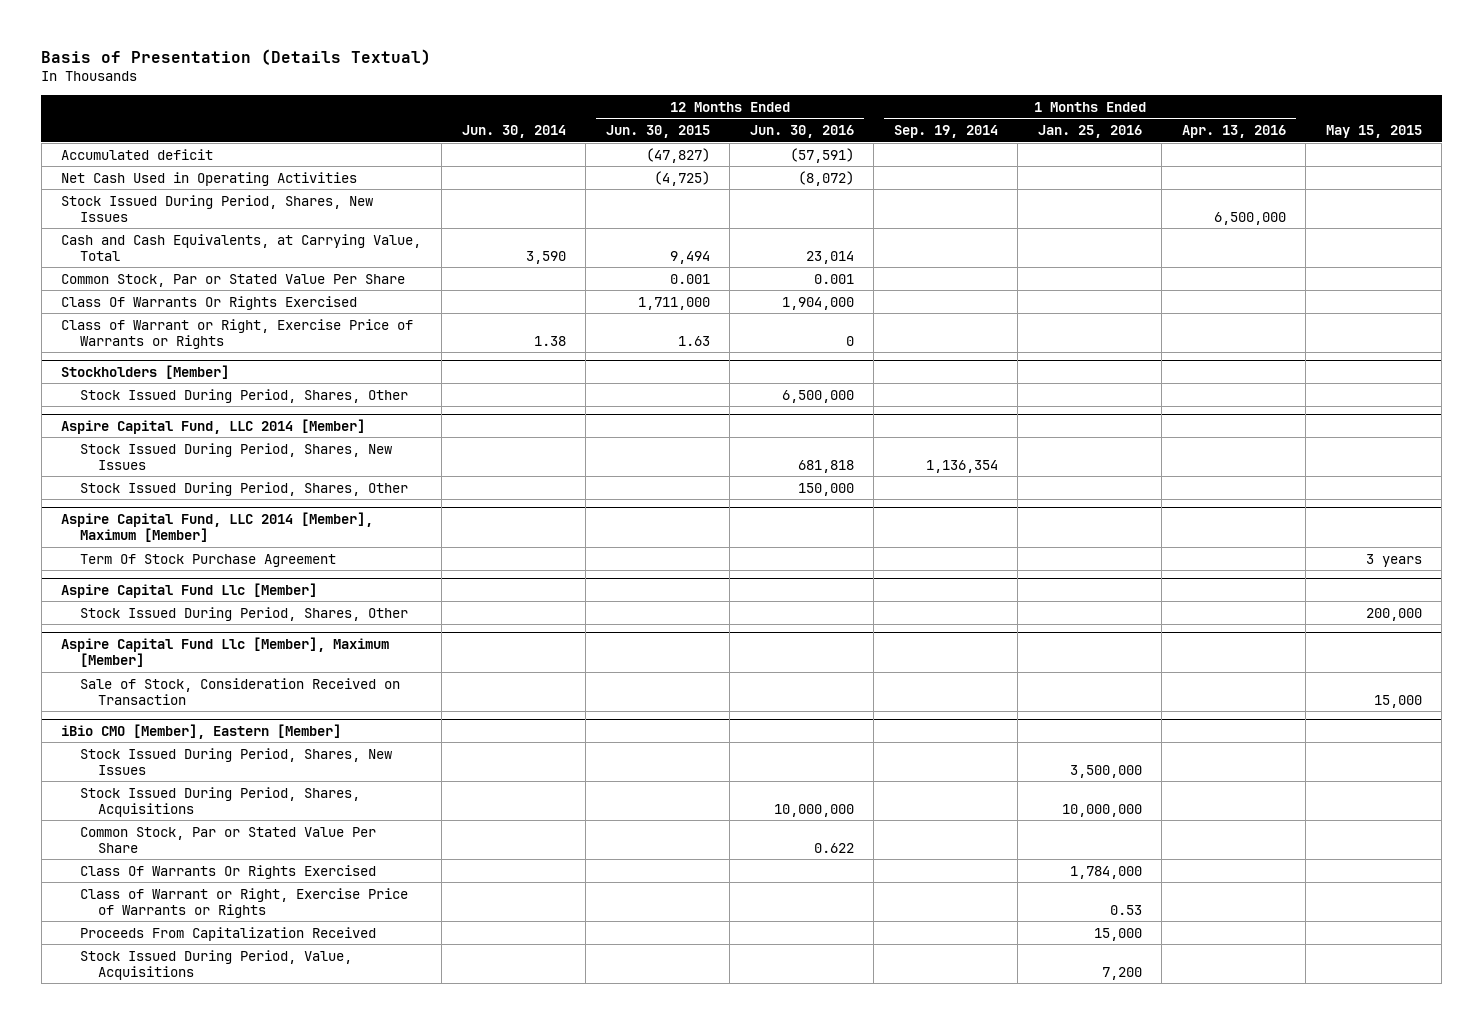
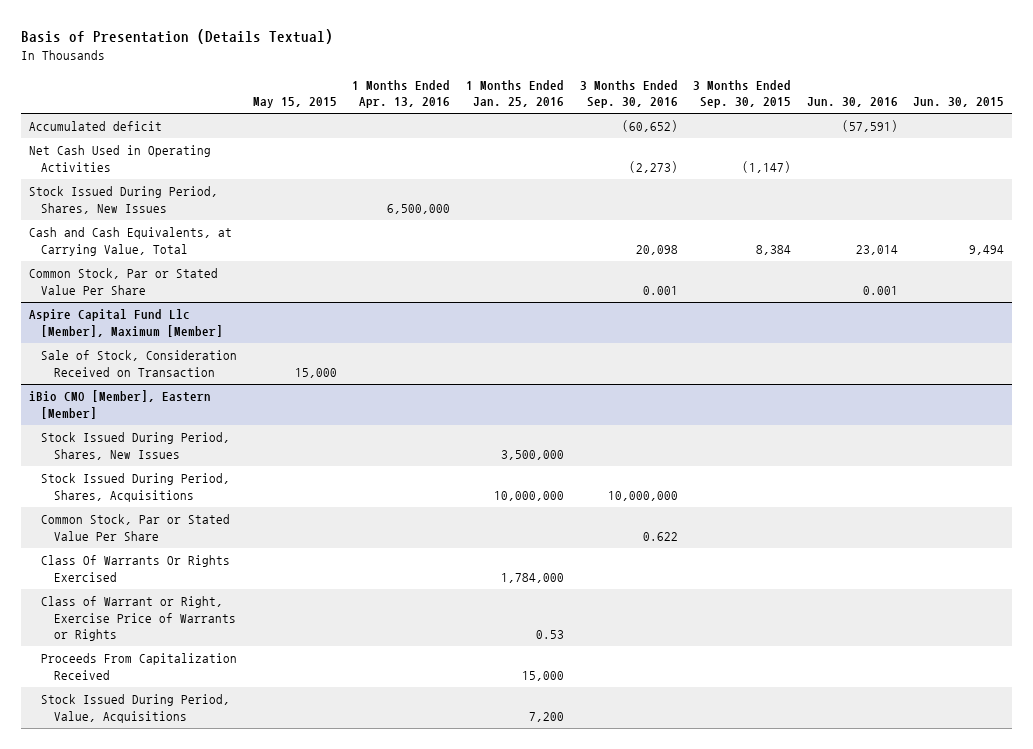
- | Jun. 30, 2014 | 12 Months Ended Jun. 30, 2015 | 12 Months Ended Jun. 30, 2016 | 1 Months Ended Sep. 19, 2014 | 1 Months Ended Jan. 25, 2016 | 1 Months Ended Apr. 13, 2016 | May 15, 2015
+ | May 15, 2015 | 1 Months Ended Apr. 13, 2016 | 1 Months Ended Jan. 25, 2016 | 3 Months Ended Sep. 30, 2016 | 3 Months Ended Sep. 30, 2015 | Jun. 30, 2016 | Jun. 30, 2015
- Class Of Warrants Or Rights Exercised | | 1,711,000 | 1,904,000 | | | |
- Class of Warrant or Right, Exercise Price of Warrants or Rights | 1.38 | 1.63 | 0 | | | |
- Stockholders [Member]
- Stock Issued During Period, Shares, Other | | | 6,500,000 | | | |
- Aspire Capital Fund, LLC 2014 [Member]
- Stock Issued During Period, Shares, New Issues | | | 681,818 | 1,136,354 | | |
- Stock Issued During Period, Shares, Other | | | 150,000 | | | |
- Aspire Capital Fund, LLC 2014 [Member], Maximum [Member]
- Term Of Stock Purchase Agreement | | | | | | | 3 years
- Aspire Capital Fund Llc [Member]
- Stock Issued During Period, Shares, Other | | | | | | | 200,000

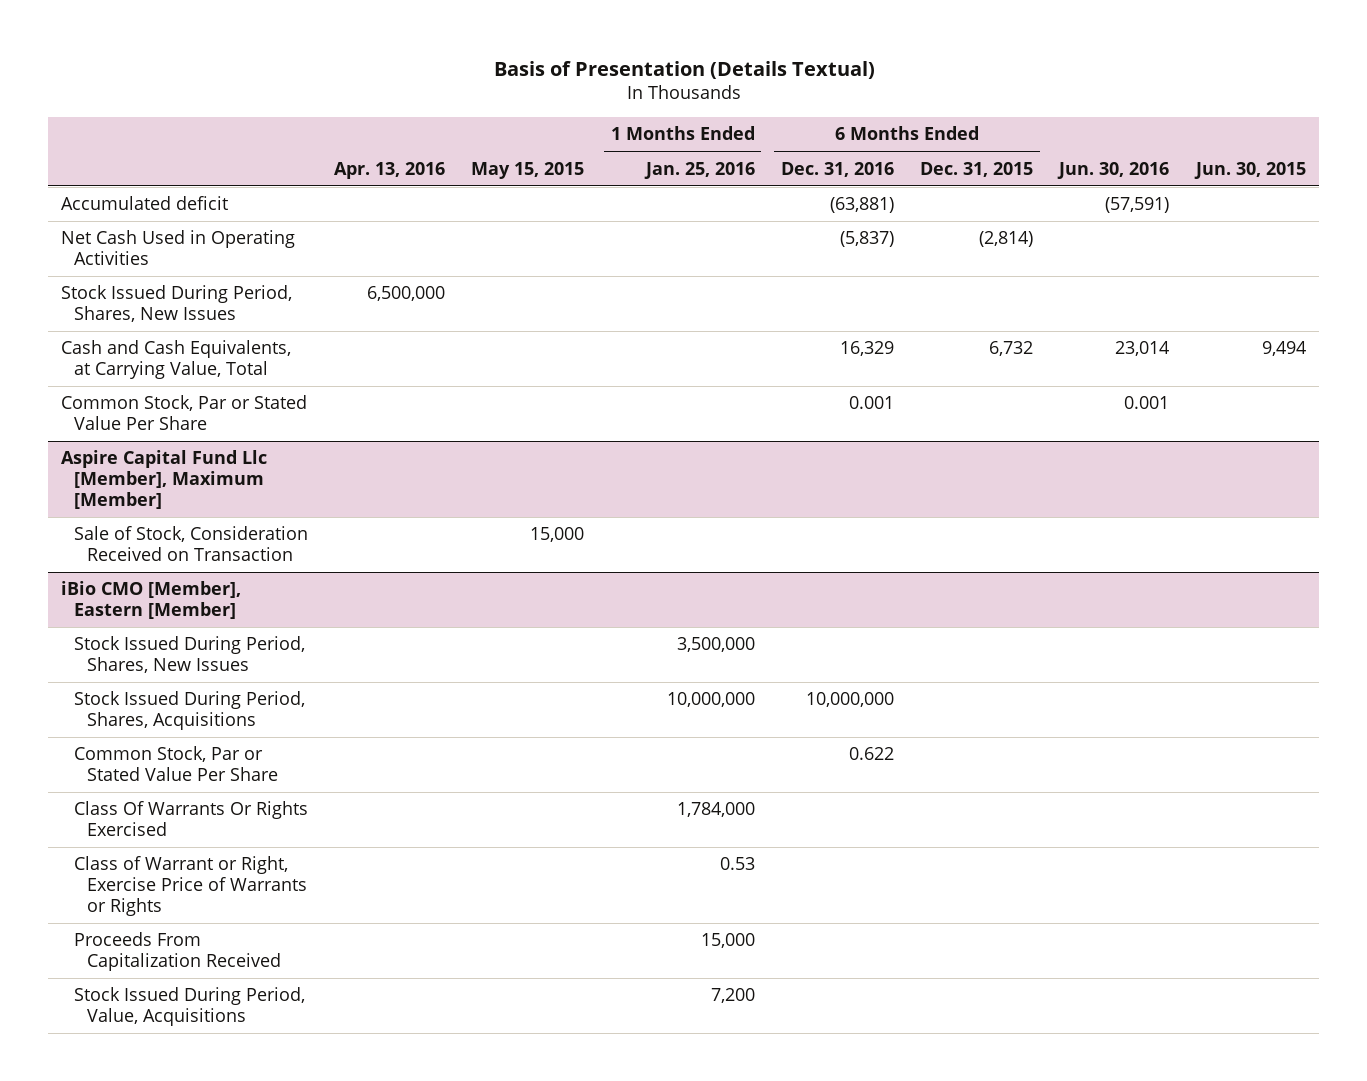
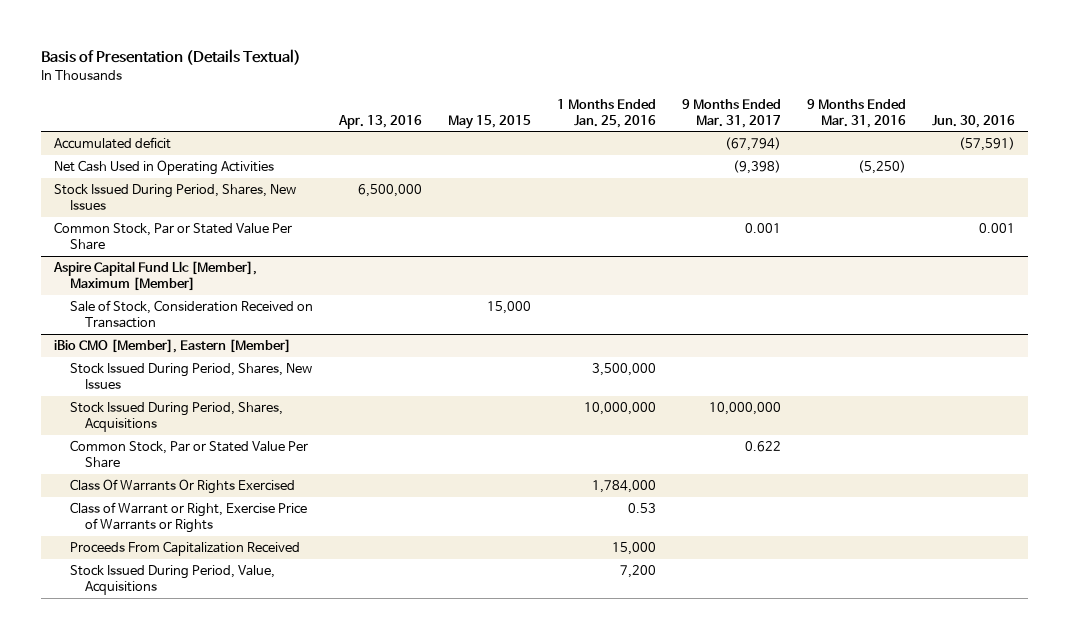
- | Apr. 13, 2016 | May 15, 2015 | 1 Months Ended Jan. 25, 2016 | 6 Months Ended Dec. 31, 2016 | 6 Months Ended Dec. 31, 2015 | Jun. 30, 2016 | Jun. 30, 2015
+ | Apr. 13, 2016 | May 15, 2015 | 1 Months Ended Jan. 25, 2016 | 9 Months Ended Mar. 31, 2017 | 9 Months Ended Mar. 31, 2016 | Jun. 30, 2016
- Cash and Cash Equivalents, at Carrying Value, Total | | | | 16,329 | 6,732 | 23,014 | 9,494

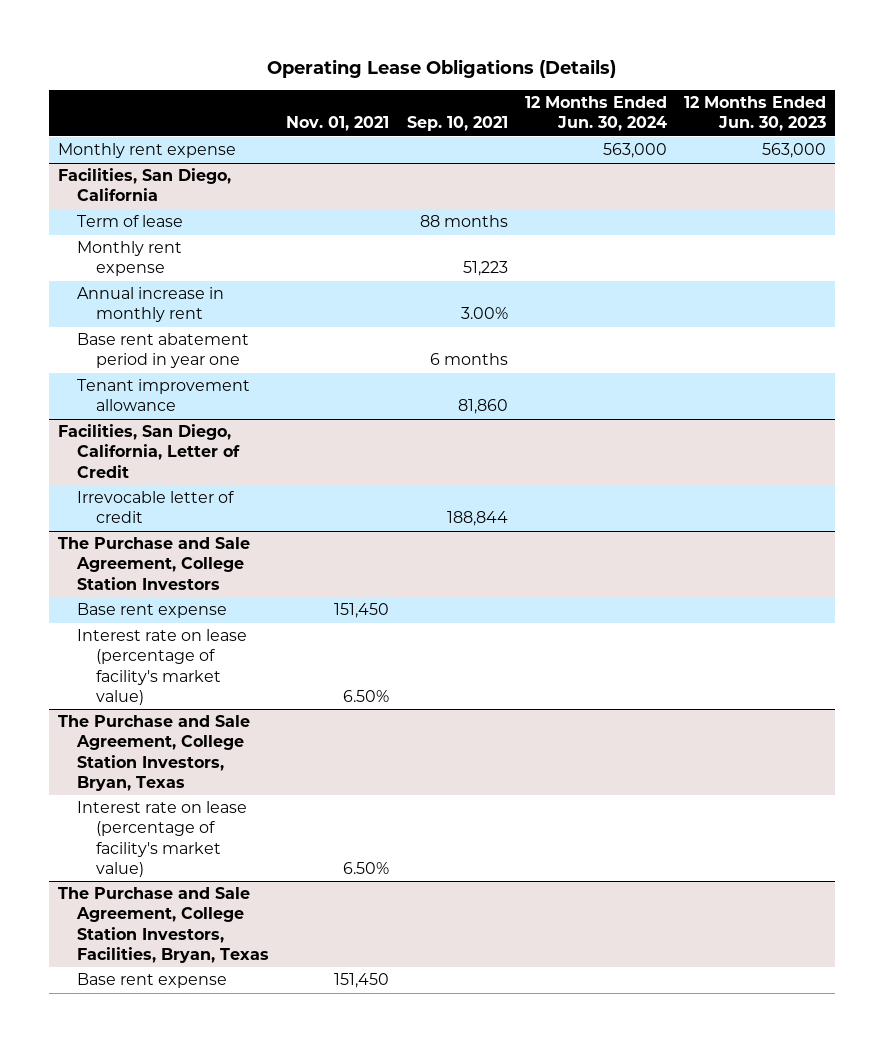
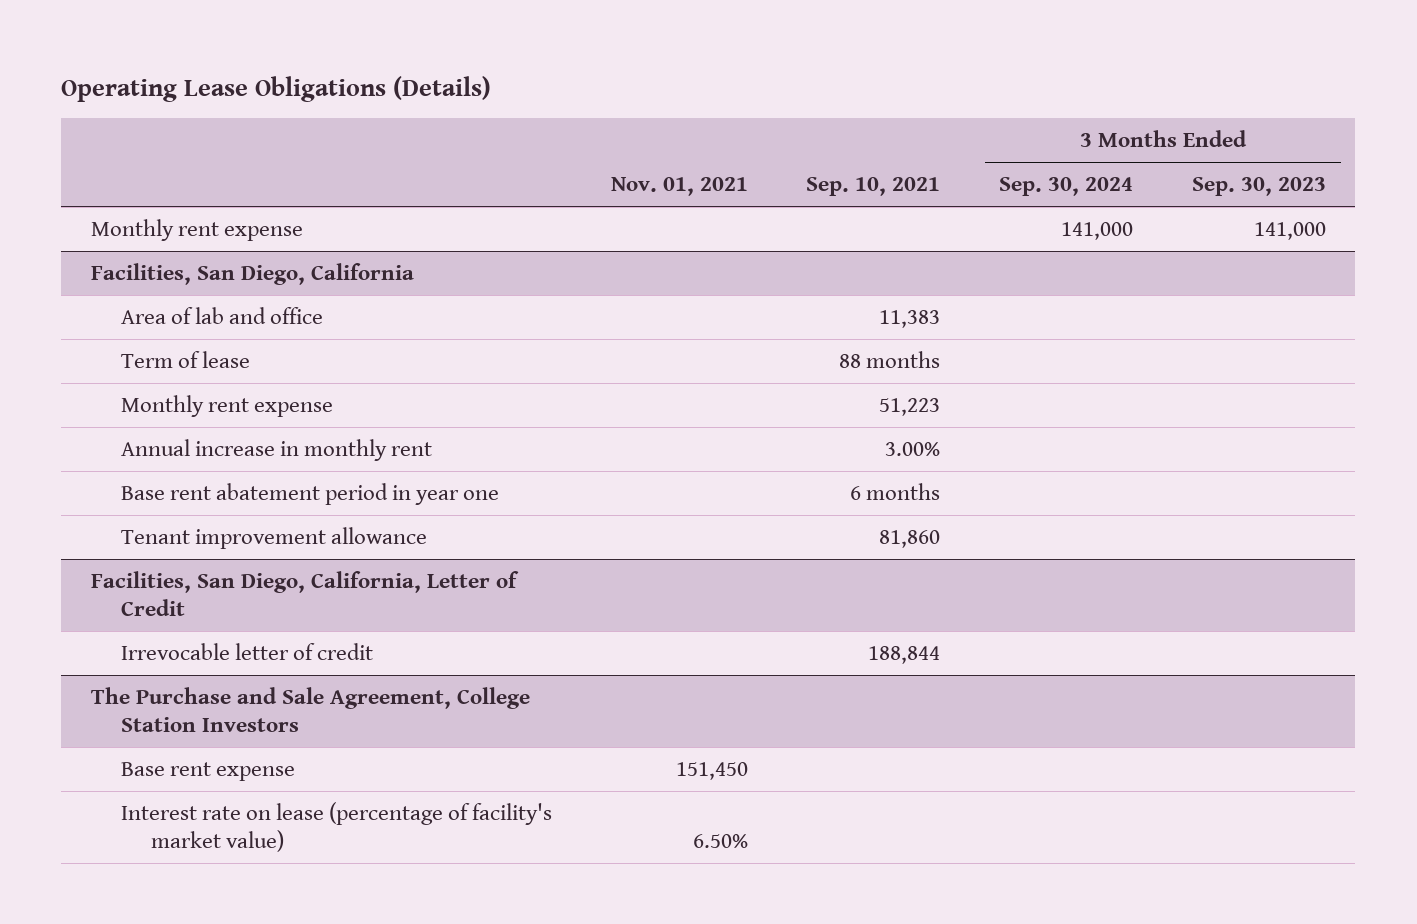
- | Nov. 01, 2021 | Sep. 10, 2021 | 12 Months Ended Jun. 30, 2024 | 12 Months Ended Jun. 30, 2023
+ | Nov. 01, 2021 | Sep. 10, 2021 | 3 Months Ended Sep. 30, 2024 | 3 Months Ended Sep. 30, 2023
@ Facilities, San Diego, California
+ Area of lab and office | | 11,383 | |
- The Purchase and Sale Agreement, College Station Investors, Bryan, Texas
- Interest rate on lease (percentage of facility's market value) | 6.50% | | |
- The Purchase and Sale Agreement, College Station Investors, Facilities, Bryan, Texas
- Base rent expense | 151,450 | | |

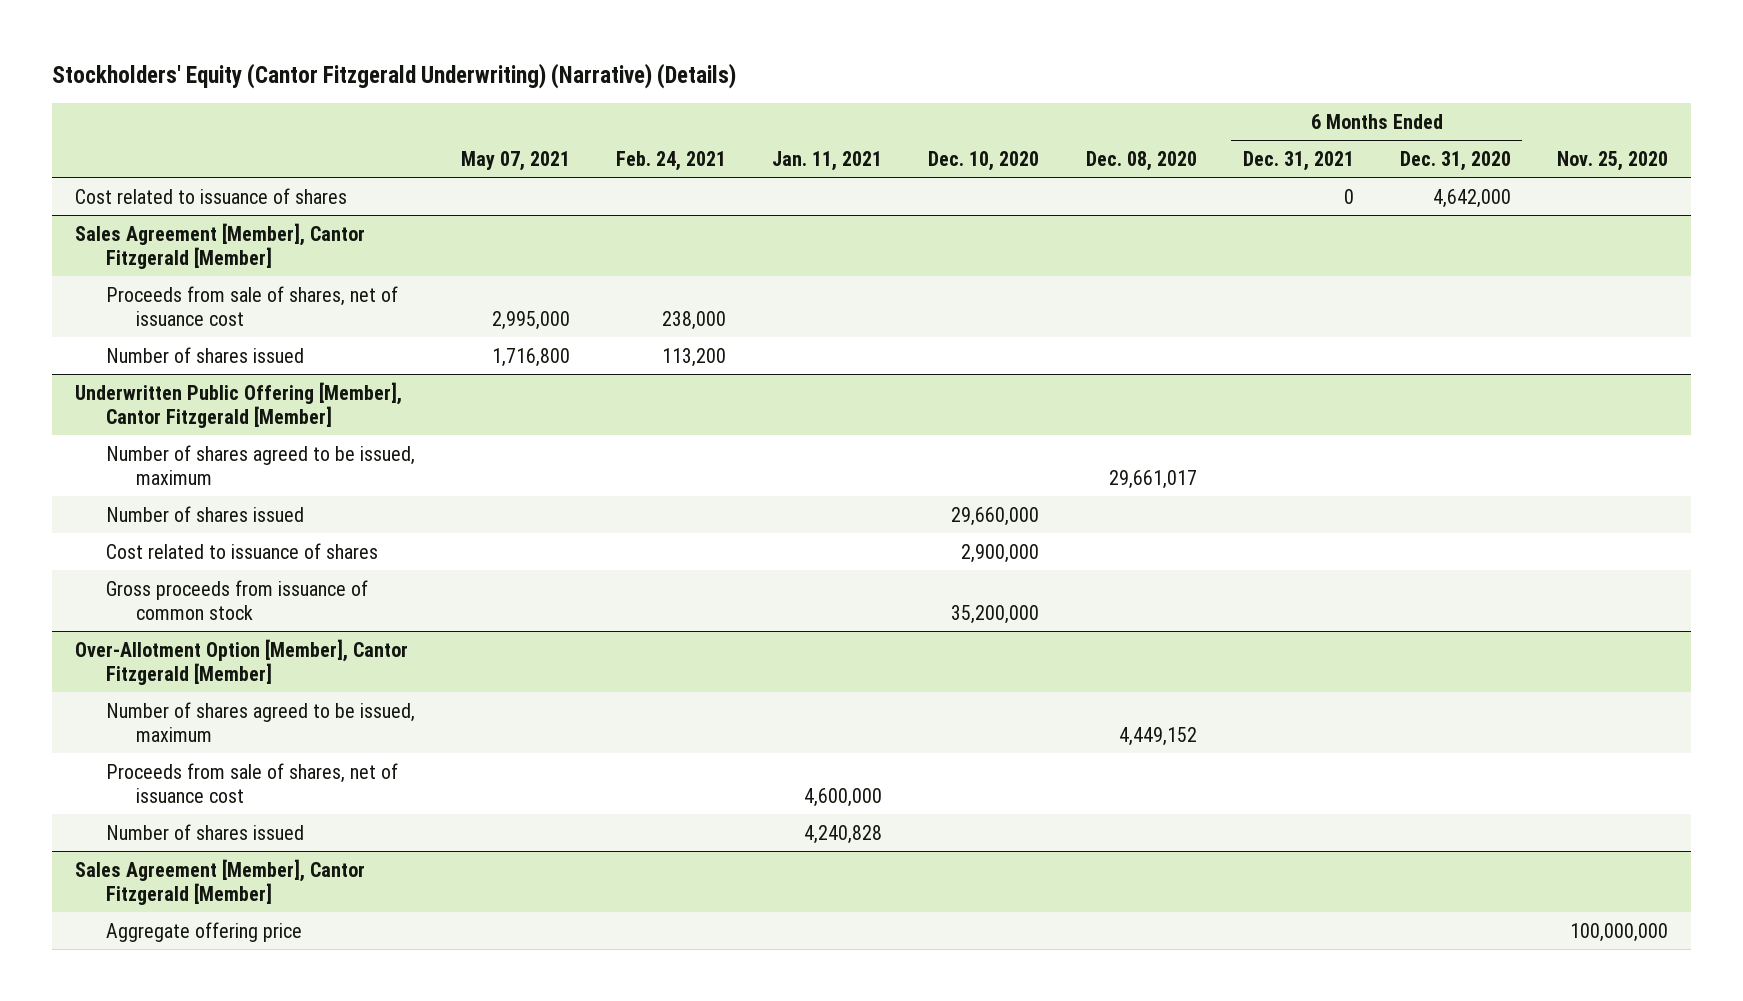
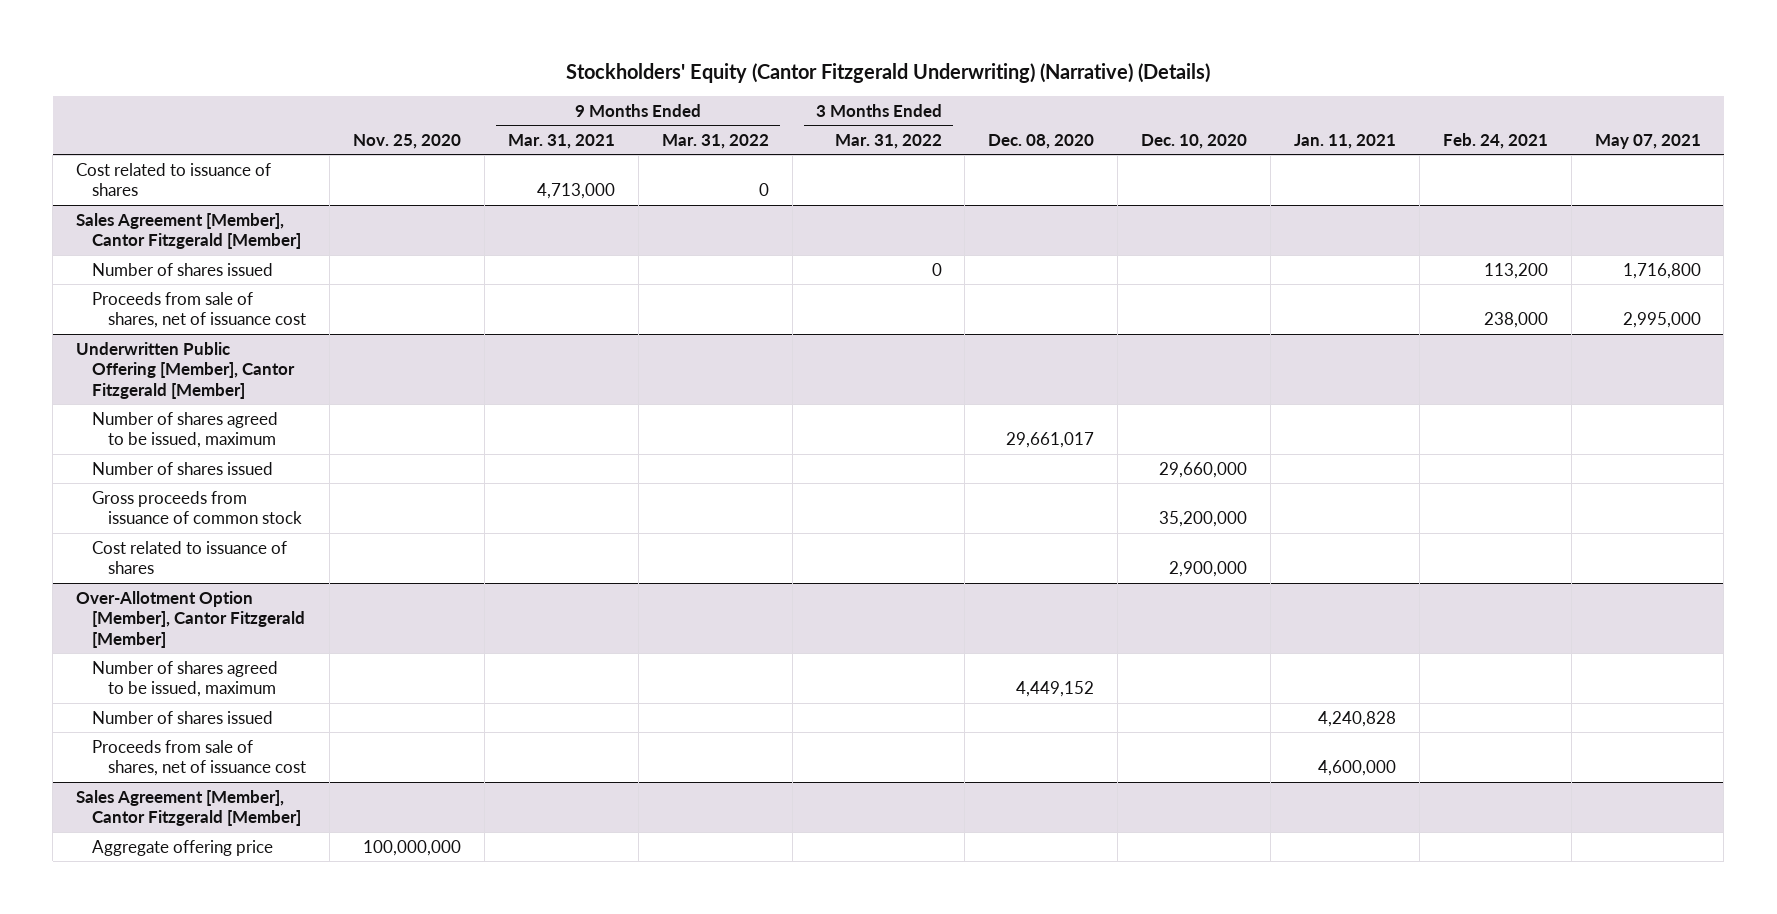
- | May 07, 2021 | Feb. 24, 2021 | Jan. 11, 2021 | Dec. 10, 2020 | Dec. 08, 2020 | 6 Months Ended Dec. 31, 2021 | 6 Months Ended Dec. 31, 2020 | Nov. 25, 2020
+ | Nov. 25, 2020 | 9 Months Ended Mar. 31, 2021 | 9 Months Ended Mar. 31, 2022 | 3 Months Ended Mar. 31, 2022 | Dec. 08, 2020 | Dec. 10, 2020 | Jan. 11, 2021 | Feb. 24, 2021 | May 07, 2021
@ Sales Agreement [Member], Cantor Fitzgerald [Member]
moved down: Proceeds from sale of shares, net of issuance cost | | | | | | | | 238,000 | 2,995,000
@ Underwritten Public Offering [Member], Cantor Fitzgerald [Member]
moved down: Cost related to issuance of shares | | | | | | 2,900,000 | | |
@ Over-Allotment Option [Member], Cantor Fitzgerald [Member]
moved down: Proceeds from sale of shares, net of issuance cost | | | | | | | 4,600,000 | |

